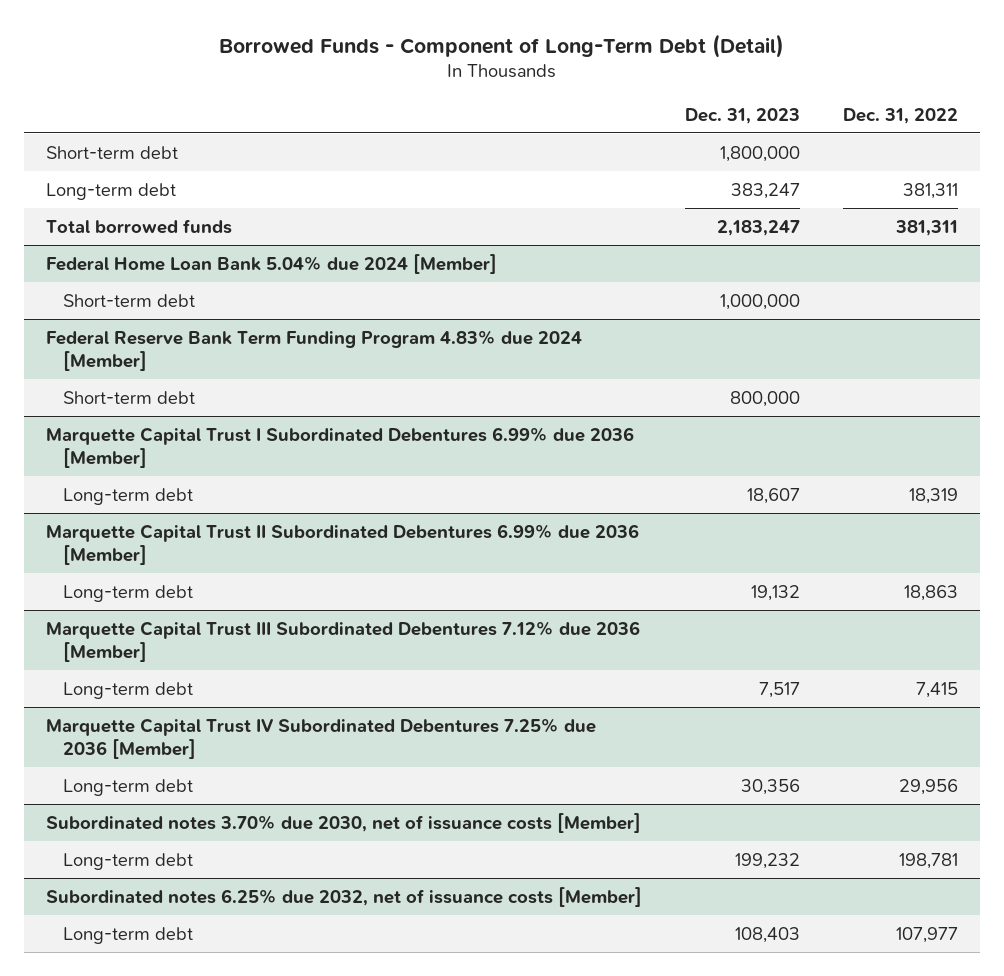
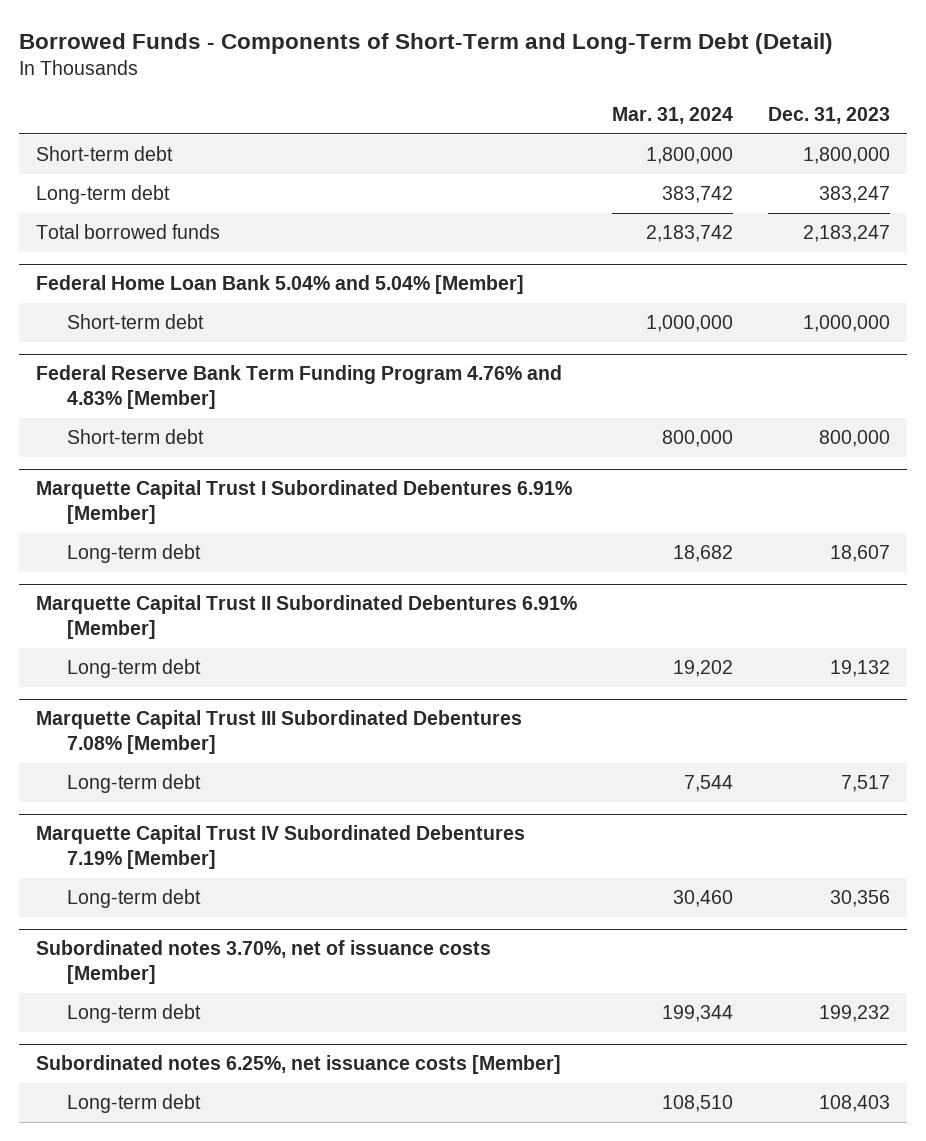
- Borrowed Funds - Component of Long-Term Debt (Detail)
+ Borrowed Funds - Components of Short-Term and Long-Term Debt (Detail)
- | Dec. 31, 2023 | Dec. 31, 2022
+ | Mar. 31, 2024 | Dec. 31, 2023
- Federal Home Loan Bank 5.04% due 2024 [Member]
+ Federal Home Loan Bank 5.04% and 5.04% [Member]
- Federal Reserve Bank Term Funding Program 4.83% due 2024 [Member]
+ Federal Reserve Bank Term Funding Program 4.76% and 4.83% [Member]
- Marquette Capital Trust I Subordinated Debentures 6.99% due 2036 [Member]
+ Marquette Capital Trust I Subordinated Debentures 6.91% [Member]
- Marquette Capital Trust II Subordinated Debentures 6.99% due 2036 [Member]
+ Marquette Capital Trust II Subordinated Debentures 6.91% [Member]
- Marquette Capital Trust III Subordinated Debentures 7.12% due 2036 [Member]
+ Marquette Capital Trust III Subordinated Debentures 7.08% [Member]
- Marquette Capital Trust IV Subordinated Debentures 7.25% due 2036 [Member]
+ Marquette Capital Trust IV Subordinated Debentures 7.19% [Member]
- Subordinated notes 3.70% due 2030, net of issuance costs [Member]
+ Subordinated notes 3.70%, net of issuance costs [Member]
- Subordinated notes 6.25% due 2032, net of issuance costs [Member]
+ Subordinated notes 6.25%, net issuance costs [Member]

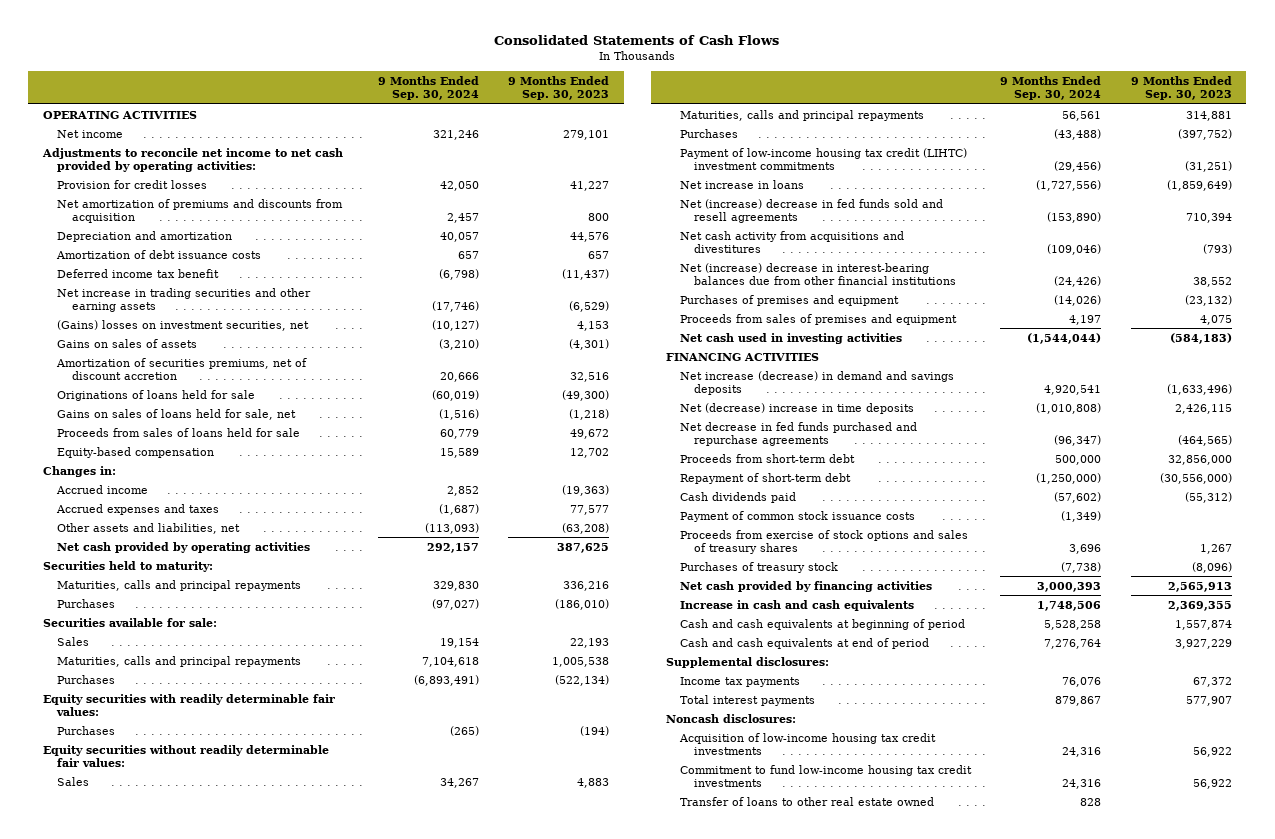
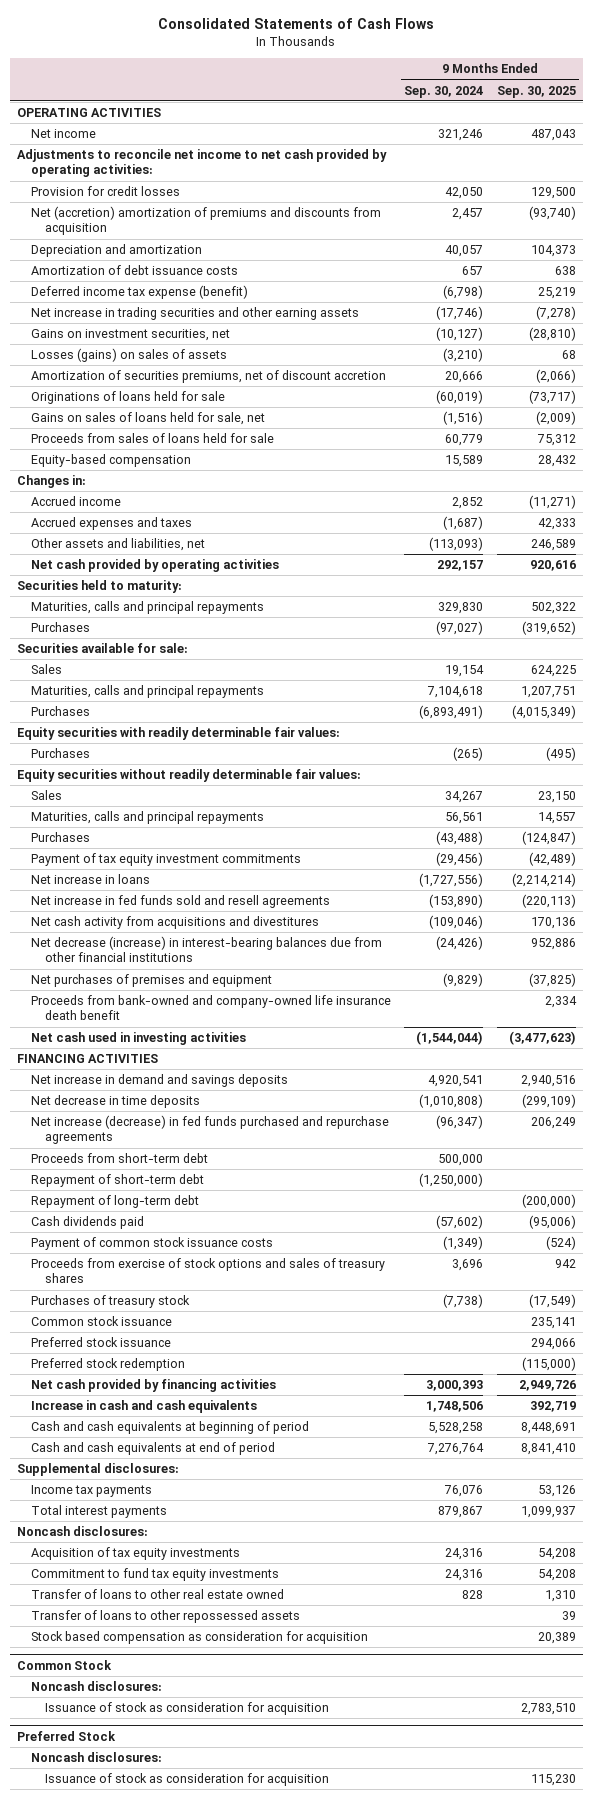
- | 9 Months Ended Sep. 30, 2024 | 9 Months Ended Sep. 30, 2023
+ | 9 Months Ended Sep. 30, 2024 | 9 Months Ended Sep. 30, 2025
- Net amortization of premiums and discounts from acquisition | 2,457 | 800
+ Net (accretion) amortization of premiums and discounts from acquisition | 2,457 | (93,740)
- Deferred income tax benefit | (6,798) | (11,437)
+ Deferred income tax expense (benefit) | (6,798) | 25,219
- (Gains) losses on investment securities, net | (10,127) | 4,153
- Gains on sales of assets | (3,210) | (4,301)
+ Gains on investment securities, net | (10,127) | (28,810)
+ Losses (gains) on sales of assets | (3,210) | 68
- Payment of low-income housing tax credit (LIHTC) investment commitments | (29,456) | (31,251)
+ Payment of tax equity investment commitments | (29,456) | (42,489)
- Net (increase) decrease in fed funds sold and resell agreements | (153,890) | 710,394
+ Net increase in fed funds sold and resell agreements | (153,890) | (220,113)
- Net (increase) decrease in interest-bearing balances due from other financial institutions | (24,426) | 38,552
- Purchases of premises and equipment | (14,026) | (23,132)
- Proceeds from sales of premises and equipment | 4,197 | 4,075
+ Net decrease (increase) in interest-bearing balances due from other financial institutions | (24,426) | 952,886
+ Net purchases of premises and equipment | (9,829) | (37,825)
+ Proceeds from bank-owned and company-owned life insurance death benefit | | 2,334
- Net increase (decrease) in demand and savings deposits | 4,920,541 | (1,633,496)
- Net (decrease) increase in time deposits | (1,010,808) | 2,426,115
- Net decrease in fed funds purchased and repurchase agreements | (96,347) | (464,565)
+ Net increase in demand and savings deposits | 4,920,541 | 2,940,516
+ Net decrease in time deposits | (1,010,808) | (299,109)
+ Net increase (decrease) in fed funds purchased and repurchase agreements | (96,347) | 206,249
+ Repayment of long-term debt | | (200,000)
+ Common stock issuance | | 235,141
+ Preferred stock issuance | | 294,066
+ Preferred stock redemption | | (115,000)
- Acquisition of low-income housing tax credit investments | 24,316 | 56,922
- Commitment to fund low-income housing tax credit investments | 24,316 | 56,922
+ Acquisition of tax equity investments | 24,316 | 54,208
+ Commitment to fund tax equity investments | 24,316 | 54,208
+ Transfer of loans to other repossessed assets | | 39
+ Stock based compensation as consideration for acquisition | | 20,389
+ Common Stock
+ Noncash disclosures:
+ Issuance of stock as consideration for acquisition | | 2,783,510
+ Preferred Stock
+ Noncash disclosures:
+ Issuance of stock as consideration for acquisition | | 115,230

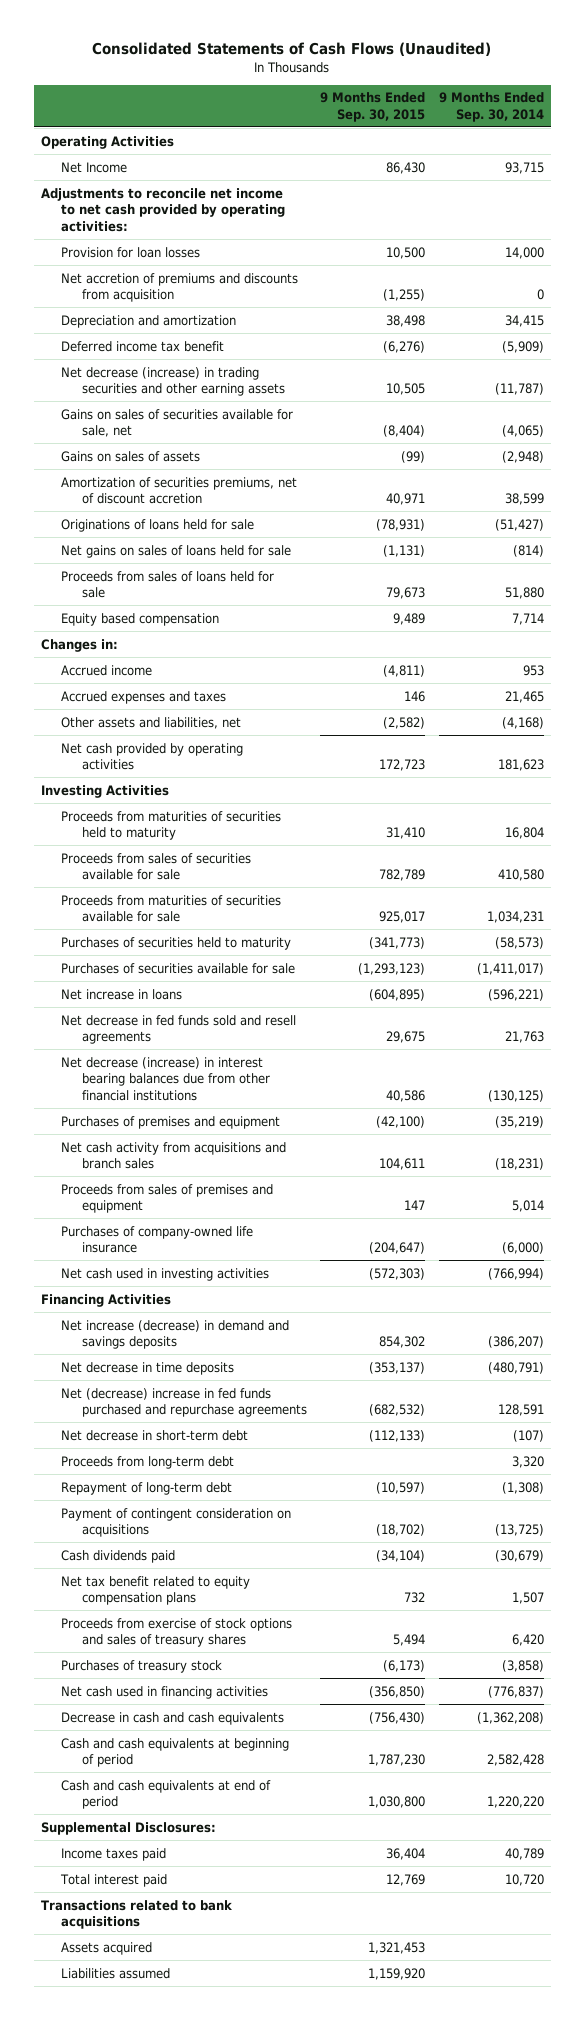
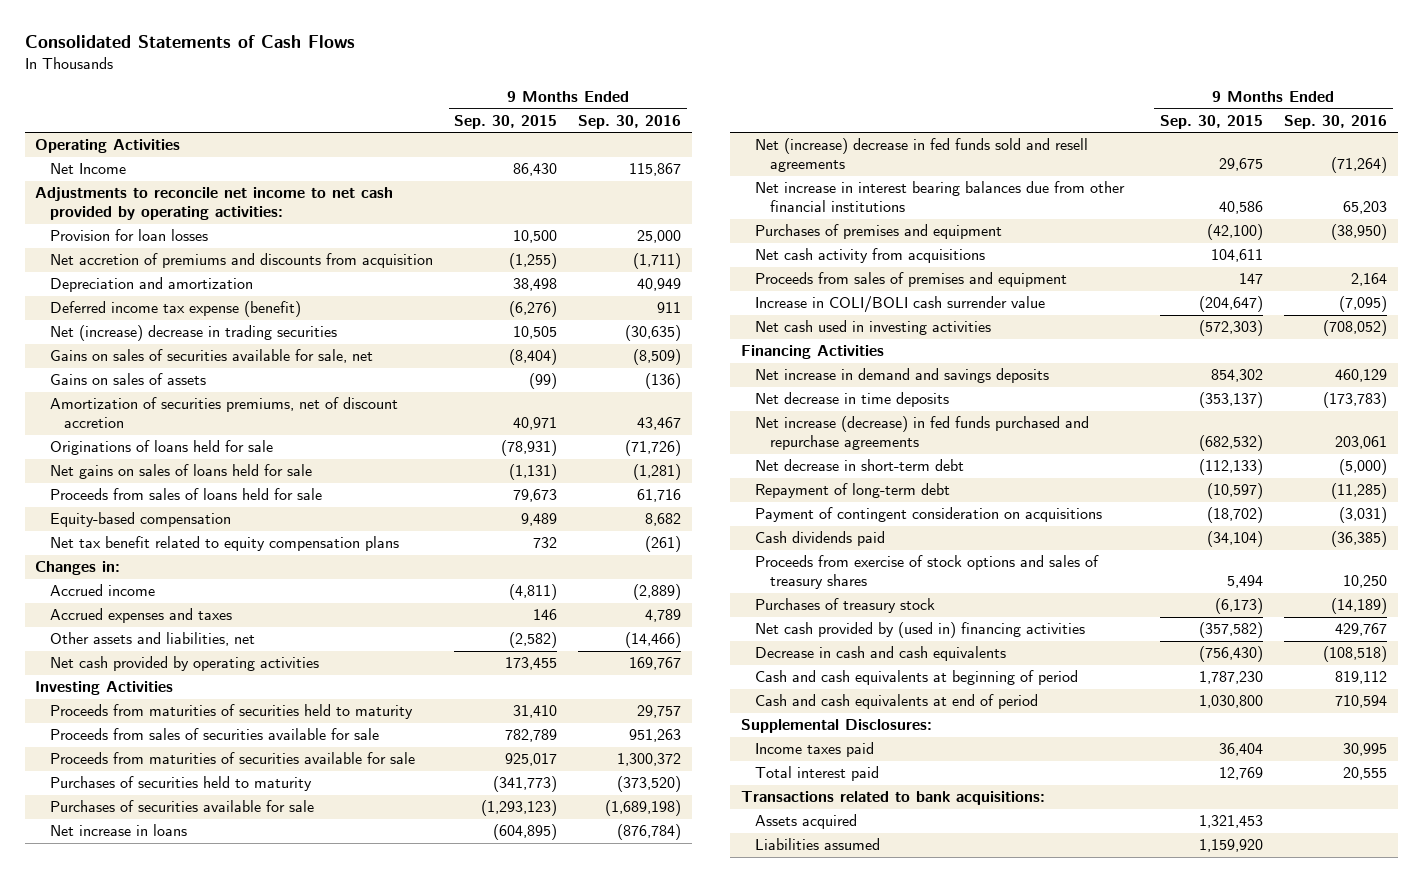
- Consolidated Statements of Cash Flows (Unaudited)
+ Consolidated Statements of Cash Flows
- | 9 Months Ended Sep. 30, 2015 | 9 Months Ended Sep. 30, 2014
+ | 9 Months Ended Sep. 30, 2015 | 9 Months Ended Sep. 30, 2016
- Deferred income tax benefit | (6,276) | (5,909)
- Net decrease (increase) in trading securities and other earning assets | 10,505 | (11,787)
+ Deferred income tax expense (benefit) | (6,276) | 911
+ Net (increase) decrease in trading securities | 10,505 | (30,635)
- Equity based compensation | 9,489 | 7,714
+ Equity-based compensation | 9,489 | 8,682
moved up: Net tax benefit related to equity compensation plans | 732 | (261)
- Net cash provided by operating activities | 172,723 | 181,623
+ Net cash provided by operating activities | 173,455 | 169,767
- Net decrease in fed funds sold and resell agreements | 29,675 | 21,763
- Net decrease (increase) in interest bearing balances due from other financial institutions | 40,586 | (130,125)
+ Net (increase) decrease in fed funds sold and resell agreements | 29,675 | (71,264)
+ Net increase in interest bearing balances due from other financial institutions | 40,586 | 65,203
- Net cash activity from acquisitions and branch sales | 104,611 | (18,231)
+ Net cash activity from acquisitions | 104,611 |
- Purchases of company-owned life insurance | (204,647) | (6,000)
+ Increase in COLI/BOLI cash surrender value | (204,647) | (7,095)
- Net increase (decrease) in demand and savings deposits | 854,302 | (386,207)
+ Net increase in demand and savings deposits | 854,302 | 460,129
- Net (decrease) increase in fed funds purchased and repurchase agreements | (682,532) | 128,591
+ Net increase (decrease) in fed funds purchased and repurchase agreements | (682,532) | 203,061
- Proceeds from long-term debt | | 3,320
- Net cash used in financing activities | (356,850) | (776,837)
+ Net cash provided by (used in) financing activities | (357,582) | 429,767
- Transactions related to bank acquisitions
+ Transactions related to bank acquisitions:

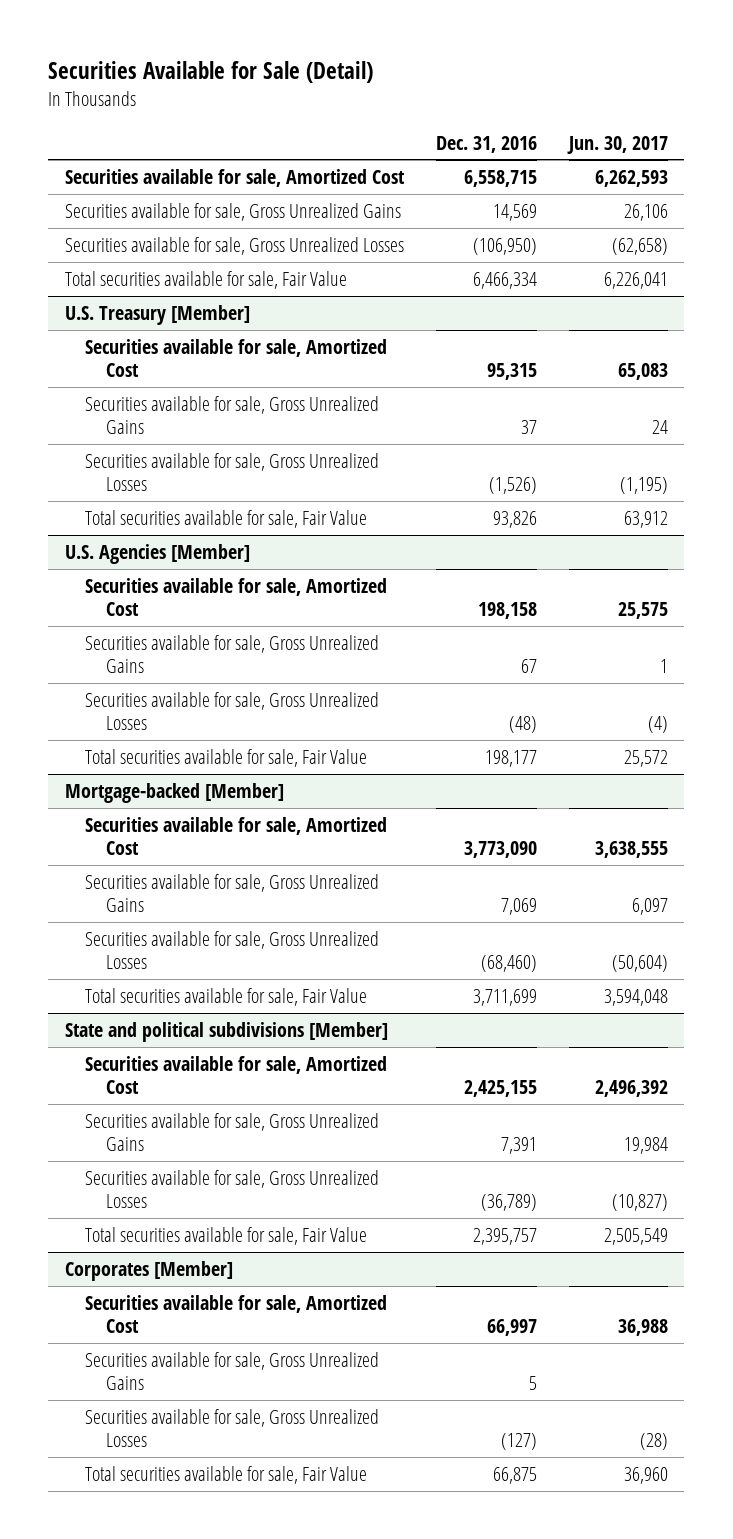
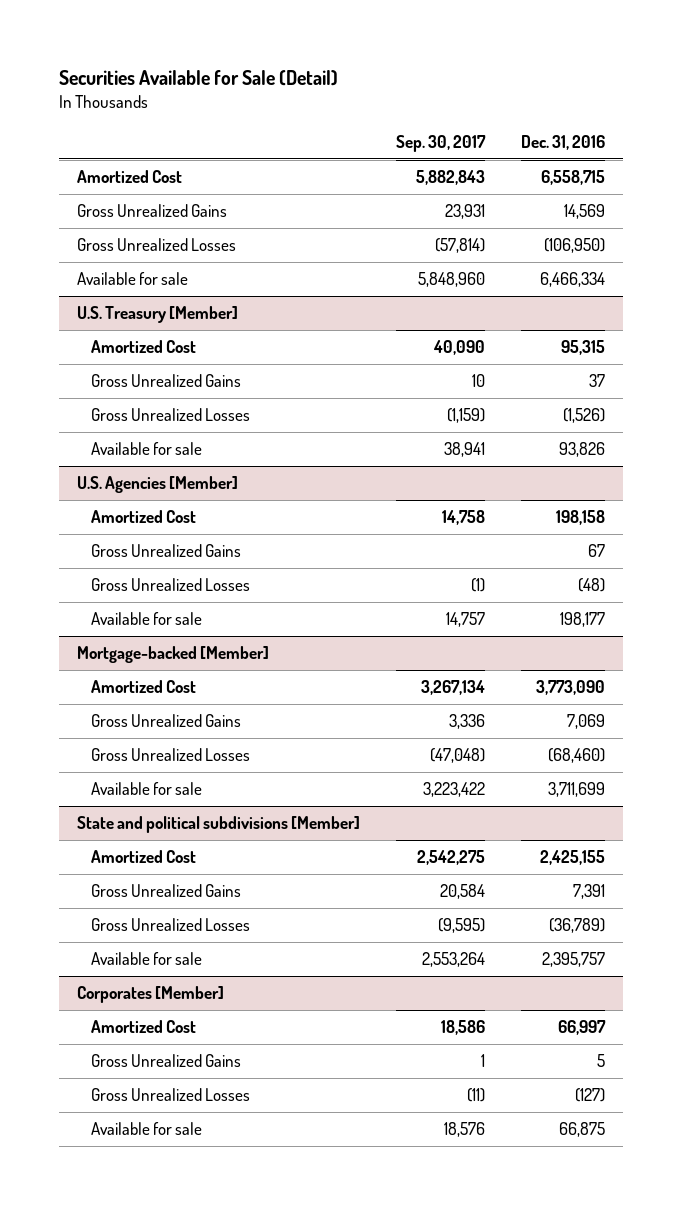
- | Dec. 31, 2016 | Jun. 30, 2017
+ | Sep. 30, 2017 | Dec. 31, 2016
- Securities available for sale, Amortized Cost | 6,558,715 | 6,262,593
- Securities available for sale, Gross Unrealized Gains | 14,569 | 26,106
- Securities available for sale, Gross Unrealized Losses | (106,950) | (62,658)
- Total securities available for sale, Fair Value | 6,466,334 | 6,226,041
+ Amortized Cost | 5,882,843 | 6,558,715
+ Gross Unrealized Gains | 23,931 | 14,569
+ Gross Unrealized Losses | (57,814) | (106,950)
+ Available for sale | 5,848,960 | 6,466,334
@ U.S. Treasury [Member]
- Securities available for sale, Amortized Cost | 95,315 | 65,083
- Securities available for sale, Gross Unrealized Gains | 37 | 24
- Securities available for sale, Gross Unrealized Losses | (1,526) | (1,195)
- Total securities available for sale, Fair Value | 93,826 | 63,912
+ Amortized Cost | 40,090 | 95,315
+ Gross Unrealized Gains | 10 | 37
+ Gross Unrealized Losses | (1,159) | (1,526)
+ Available for sale | 38,941 | 93,826
@ U.S. Agencies [Member]
- Securities available for sale, Amortized Cost | 198,158 | 25,575
- Securities available for sale, Gross Unrealized Gains | 67 | 1
- Securities available for sale, Gross Unrealized Losses | (48) | (4)
- Total securities available for sale, Fair Value | 198,177 | 25,572
+ Amortized Cost | 14,758 | 198,158
+ Gross Unrealized Gains | | 67
+ Gross Unrealized Losses | (1) | (48)
+ Available for sale | 14,757 | 198,177
@ Mortgage-backed [Member]
- Securities available for sale, Amortized Cost | 3,773,090 | 3,638,555
- Securities available for sale, Gross Unrealized Gains | 7,069 | 6,097
- Securities available for sale, Gross Unrealized Losses | (68,460) | (50,604)
- Total securities available for sale, Fair Value | 3,711,699 | 3,594,048
+ Amortized Cost | 3,267,134 | 3,773,090
+ Gross Unrealized Gains | 3,336 | 7,069
+ Gross Unrealized Losses | (47,048) | (68,460)
+ Available for sale | 3,223,422 | 3,711,699
@ State and political subdivisions [Member]
- Securities available for sale, Amortized Cost | 2,425,155 | 2,496,392
- Securities available for sale, Gross Unrealized Gains | 7,391 | 19,984
- Securities available for sale, Gross Unrealized Losses | (36,789) | (10,827)
- Total securities available for sale, Fair Value | 2,395,757 | 2,505,549
+ Amortized Cost | 2,542,275 | 2,425,155
+ Gross Unrealized Gains | 20,584 | 7,391
+ Gross Unrealized Losses | (9,595) | (36,789)
+ Available for sale | 2,553,264 | 2,395,757
@ Corporates [Member]
- Securities available for sale, Amortized Cost | 66,997 | 36,988
- Securities available for sale, Gross Unrealized Gains | 5 |
- Securities available for sale, Gross Unrealized Losses | (127) | (28)
- Total securities available for sale, Fair Value | 66,875 | 36,960
+ Amortized Cost | 18,586 | 66,997
+ Gross Unrealized Gains | 1 | 5
+ Gross Unrealized Losses | (11) | (127)
+ Available for sale | 18,576 | 66,875

